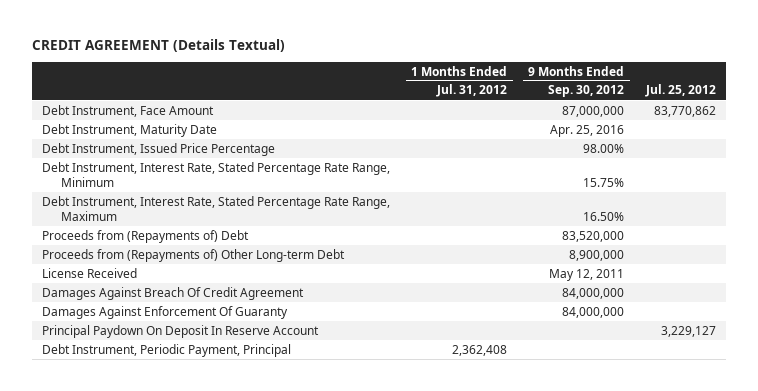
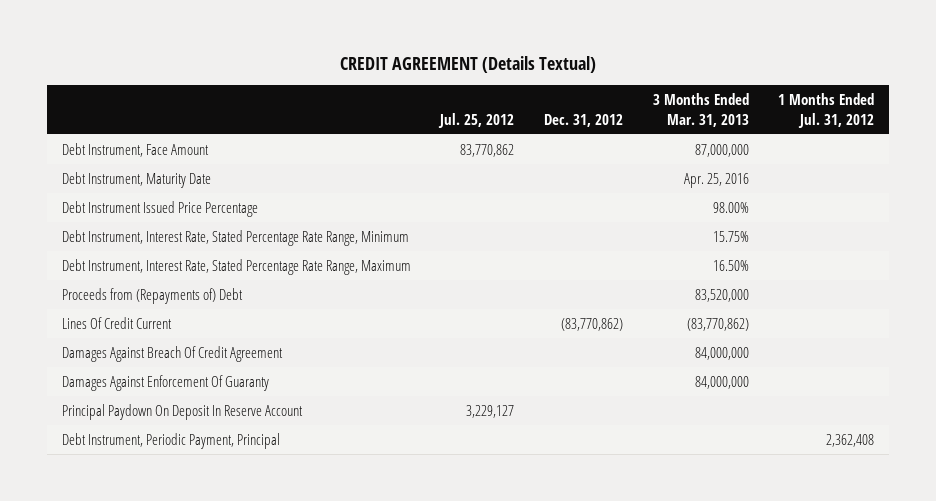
- | 1 Months Ended Jul. 31, 2012 | 9 Months Ended Sep. 30, 2012 | Jul. 25, 2012
+ | Jul. 25, 2012 | Dec. 31, 2012 | 3 Months Ended Mar. 31, 2013 | 1 Months Ended Jul. 31, 2012
- Debt Instrument, Issued Price Percentage | | 98.00% |
+ Debt Instrument Issued Price Percentage | | | 98.00% |
- Proceeds from (Repayments of) Other Long-term Debt | | 8,900,000 |
- License Received | | May 12, 2011 |
+ Lines Of Credit Current | | (83,770,862) | (83,770,862) |

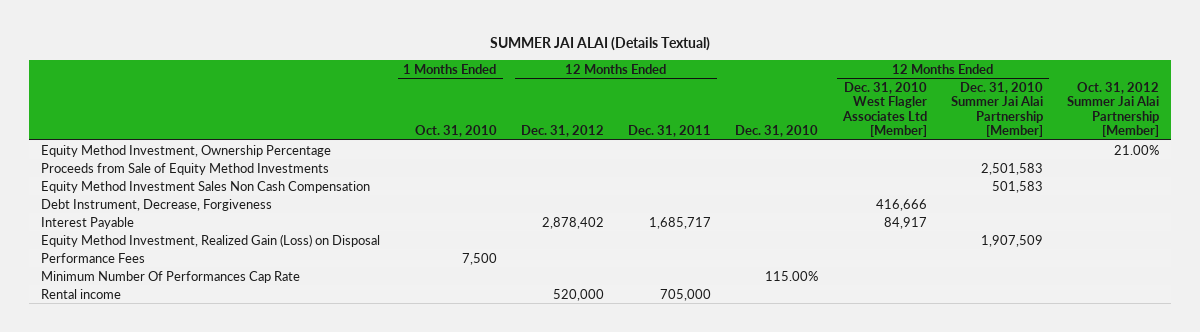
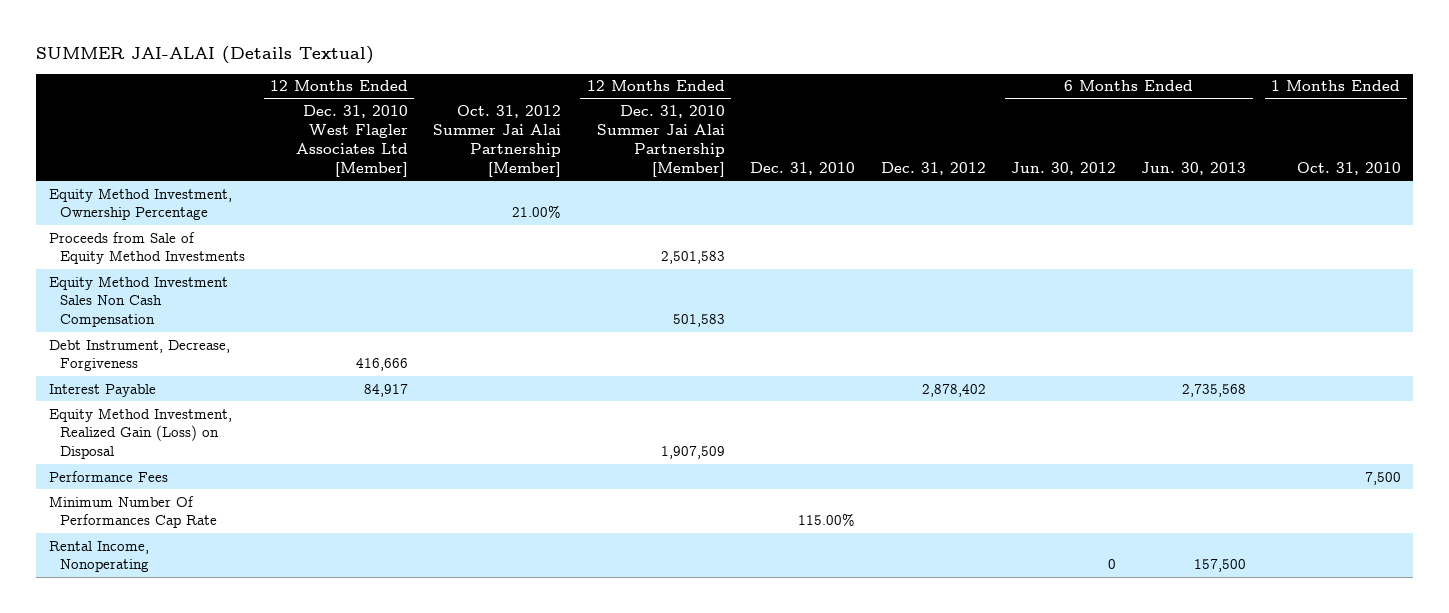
- SUMMER JAI ALAI (Details Textual)
+ SUMMER JAI-ALAI (Details Textual)
- | 1 Months Ended Oct. 31, 2010 | 12 Months Ended Dec. 31, 2012 | 12 Months Ended Dec. 31, 2011 | Dec. 31, 2010 | 12 Months Ended Dec. 31, 2010 West Flagler Associates Ltd [Member] | 12 Months Ended Dec. 31, 2010 Summer Jai Alai Partnership [Member] | Oct. 31, 2012 Summer Jai Alai Partnership [Member]
+ | 12 Months Ended Dec. 31, 2010 West Flagler Associates Ltd [Member] | Oct. 31, 2012 Summer Jai Alai Partnership [Member] | 12 Months Ended Dec. 31, 2010 Summer Jai Alai Partnership [Member] | Dec. 31, 2010 | Dec. 31, 2012 | 6 Months Ended Jun. 30, 2012 | 6 Months Ended Jun. 30, 2013 | 1 Months Ended Oct. 31, 2010
- Rental income | | 520,000 | 705,000 | | | |
+ Rental Income, Nonoperating | | | | | | 0 | 157,500 |

